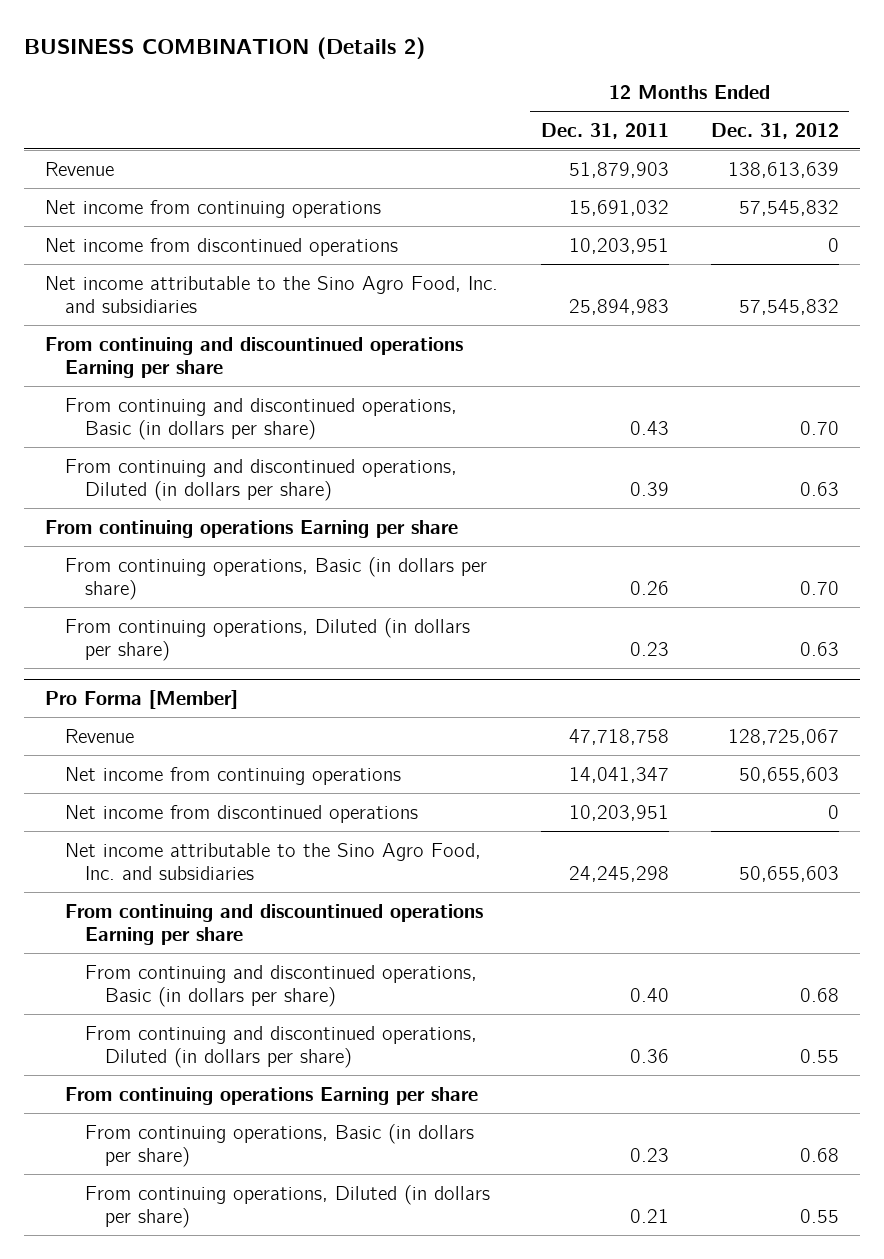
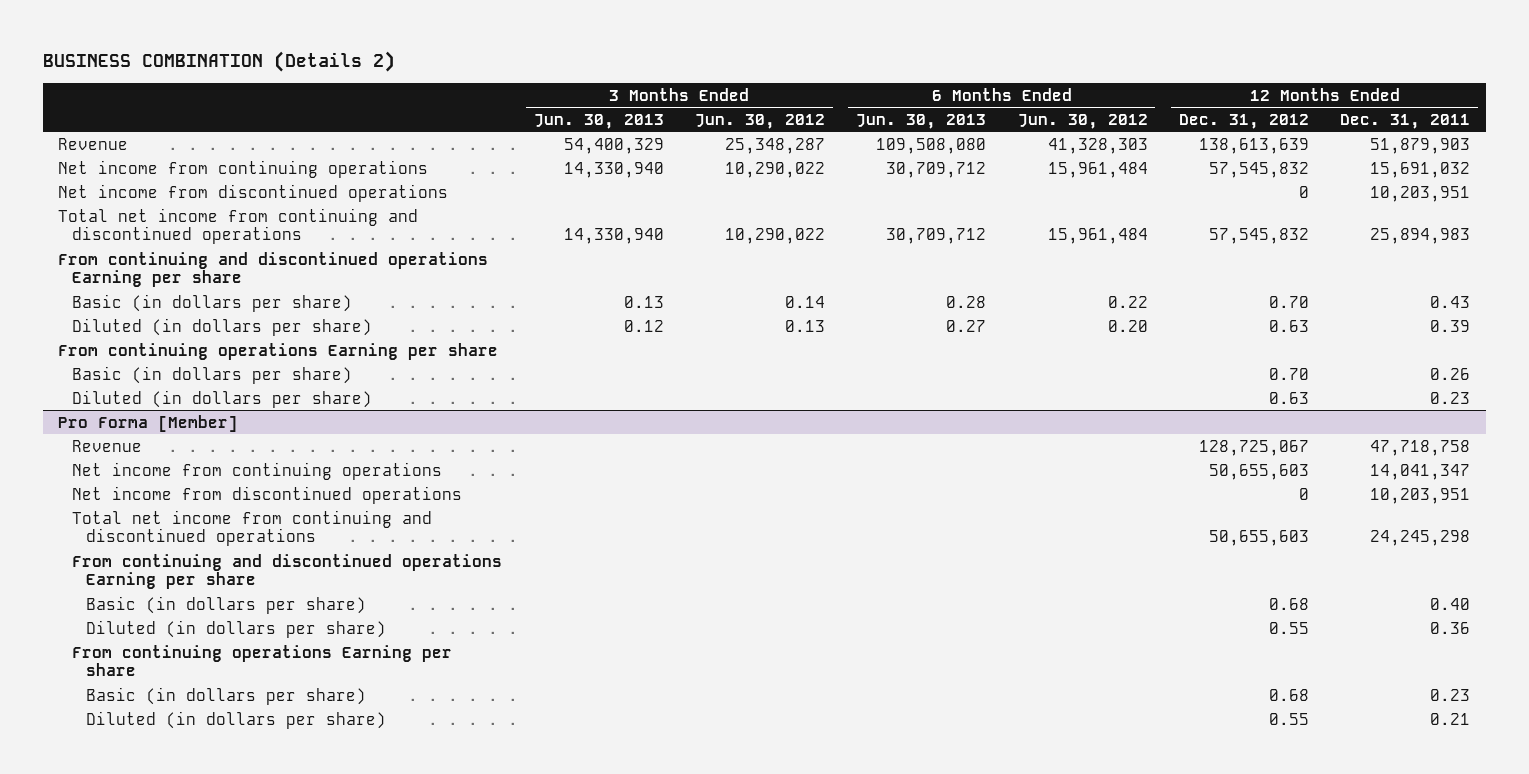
- | 12 Months Ended Dec. 31, 2011 | 12 Months Ended Dec. 31, 2012
+ | 3 Months Ended Jun. 30, 2013 | 3 Months Ended Jun. 30, 2012 | 6 Months Ended Jun. 30, 2013 | 6 Months Ended Jun. 30, 2012 | 12 Months Ended Dec. 31, 2012 | 12 Months Ended Dec. 31, 2011
- Net income attributable to the Sino Agro Food, Inc. and subsidiaries | 25,894,983 | 57,545,832
- From continuing and discountinued operations Earning per share
- From continuing and discontinued operations, Basic (in dollars per share) | 0.43 | 0.70
- From continuing and discontinued operations, Diluted (in dollars per share) | 0.39 | 0.63
+ Total net income from continuing and discontinued operations | 14,330,940 | 10,290,022 | 30,709,712 | 15,961,484 | 57,545,832 | 25,894,983
+ From continuing and discontinued operations Earning per share
+ Basic (in dollars per share) | 0.13 | 0.14 | 0.28 | 0.22 | 0.70 | 0.43
+ Diluted (in dollars per share) | 0.12 | 0.13 | 0.27 | 0.20 | 0.63 | 0.39
- From continuing operations, Basic (in dollars per share) | 0.26 | 0.70
- From continuing operations, Diluted (in dollars per share) | 0.23 | 0.63
+ Basic (in dollars per share) | | | | | 0.70 | 0.26
+ Diluted (in dollars per share) | | | | | 0.63 | 0.23
@ Pro Forma [Member]
- Net income attributable to the Sino Agro Food, Inc. and subsidiaries | 24,245,298 | 50,655,603
- From continuing and discountinued operations Earning per share
- From continuing and discontinued operations, Basic (in dollars per share) | 0.40 | 0.68
- From continuing and discontinued operations, Diluted (in dollars per share) | 0.36 | 0.55
+ Total net income from continuing and discontinued operations | | | | | 50,655,603 | 24,245,298
+ From continuing and discontinued operations Earning per share
+ Basic (in dollars per share) | | | | | 0.68 | 0.40
+ Diluted (in dollars per share) | | | | | 0.55 | 0.36
- From continuing operations, Basic (in dollars per share) | 0.23 | 0.68
- From continuing operations, Diluted (in dollars per share) | 0.21 | 0.55
+ Basic (in dollars per share) | | | | | 0.68 | 0.23
+ Diluted (in dollars per share) | | | | | 0.55 | 0.21

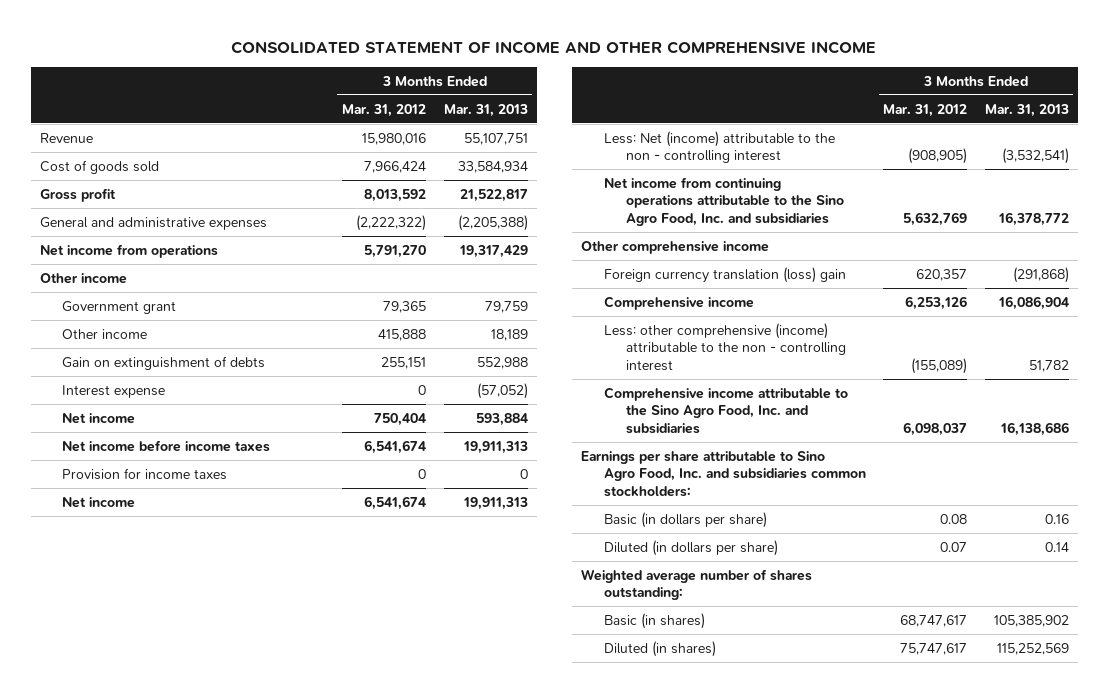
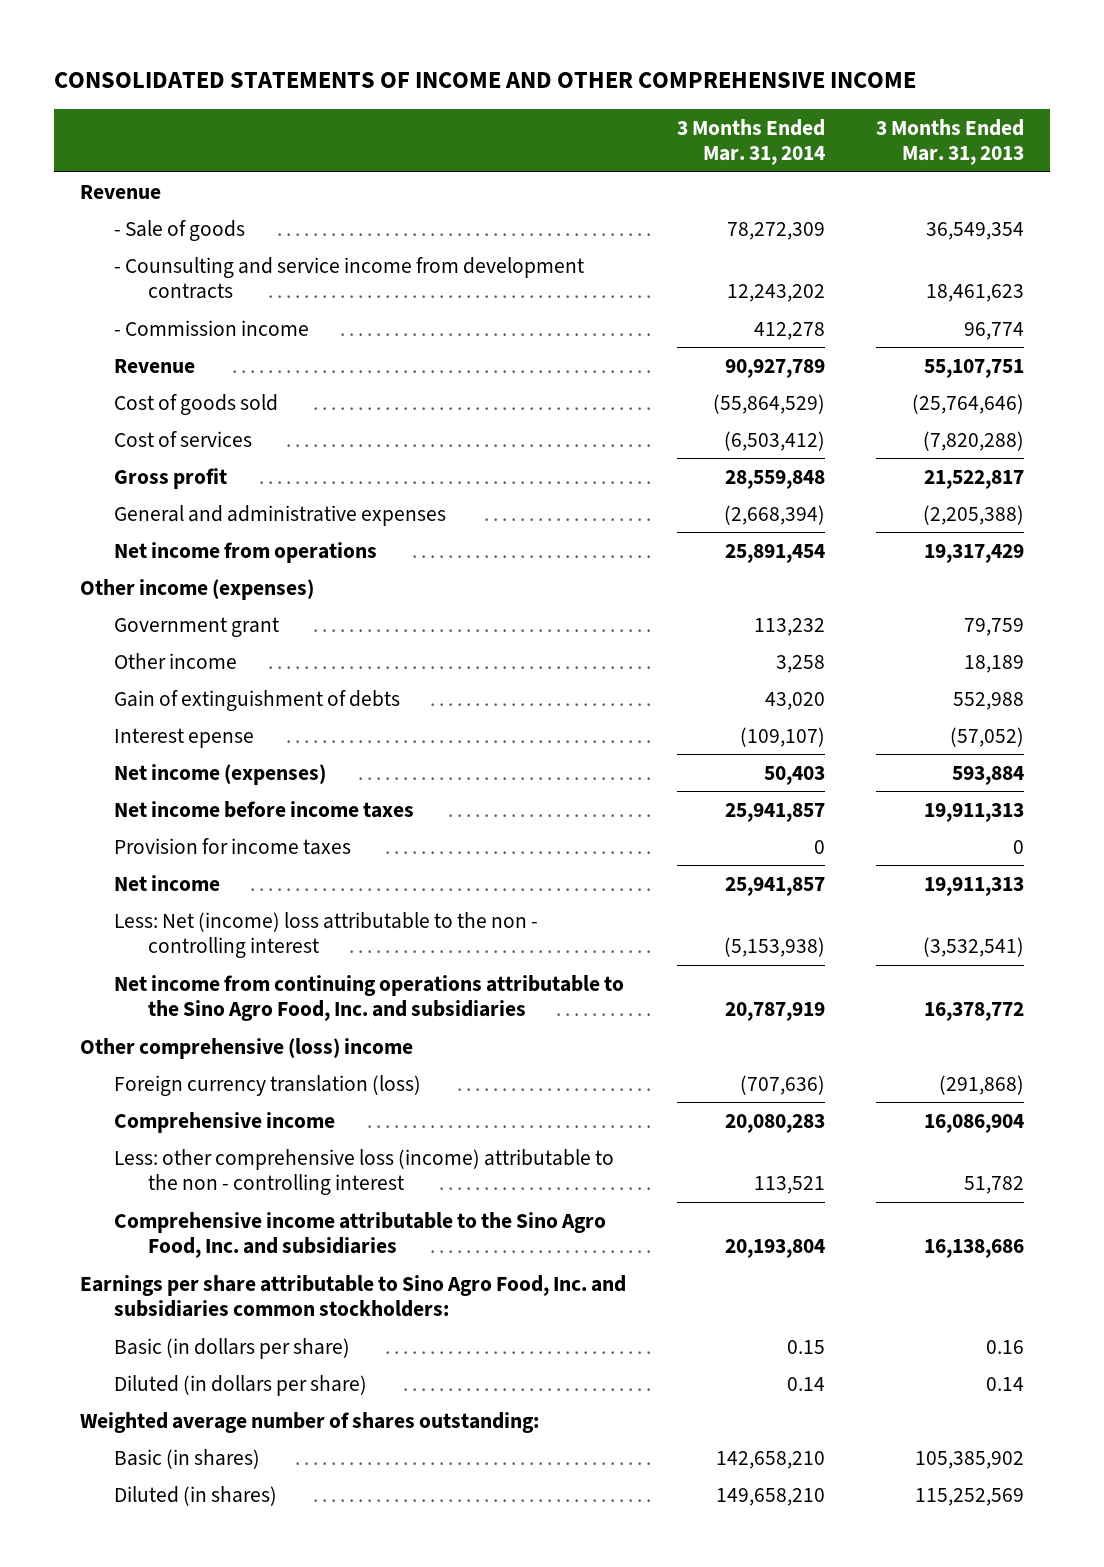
- CONSOLIDATED STATEMENT OF INCOME AND OTHER COMPREHENSIVE INCOME
+ CONSOLIDATED STATEMENTS OF INCOME AND OTHER COMPREHENSIVE INCOME
- | 3 Months Ended Mar. 31, 2012 | 3 Months Ended Mar. 31, 2013
+ | 3 Months Ended Mar. 31, 2014 | 3 Months Ended Mar. 31, 2013
+ Revenue
+ - Sale of goods | 78,272,309 | 36,549,354
+ - Counsulting and service income from development contracts | 12,243,202 | 18,461,623
+ - Commission income | 412,278 | 96,774
- Cost of goods sold | 7,966,424 | 33,584,934
+ Cost of goods sold | (55,864,529) | (25,764,646)
+ Cost of services | (6,503,412) | (7,820,288)
- Other income
+ Other income (expenses)
- Gain on extinguishment of debts | 255,151 | 552,988
- Interest expense | 0 | (57,052)
- Net income | 750,404 | 593,884
+ Gain of extinguishment of debts | 43,020 | 552,988
+ Interest epense | (109,107) | (57,052)
+ Net income (expenses) | 50,403 | 593,884
- Less: Net (income) attributable to the non - controlling interest | (908,905) | (3,532,541)
+ Less: Net (income) loss attributable to the non - controlling interest | (5,153,938) | (3,532,541)
- Other comprehensive income
- Foreign currency translation (loss) gain | 620,357 | (291,868)
+ Other comprehensive (loss) income
+ Foreign currency translation (loss) | (707,636) | (291,868)
- Less: other comprehensive (income) attributable to the non - controlling interest | (155,089) | 51,782
+ Less: other comprehensive loss (income) attributable to the non - controlling interest | 113,521 | 51,782

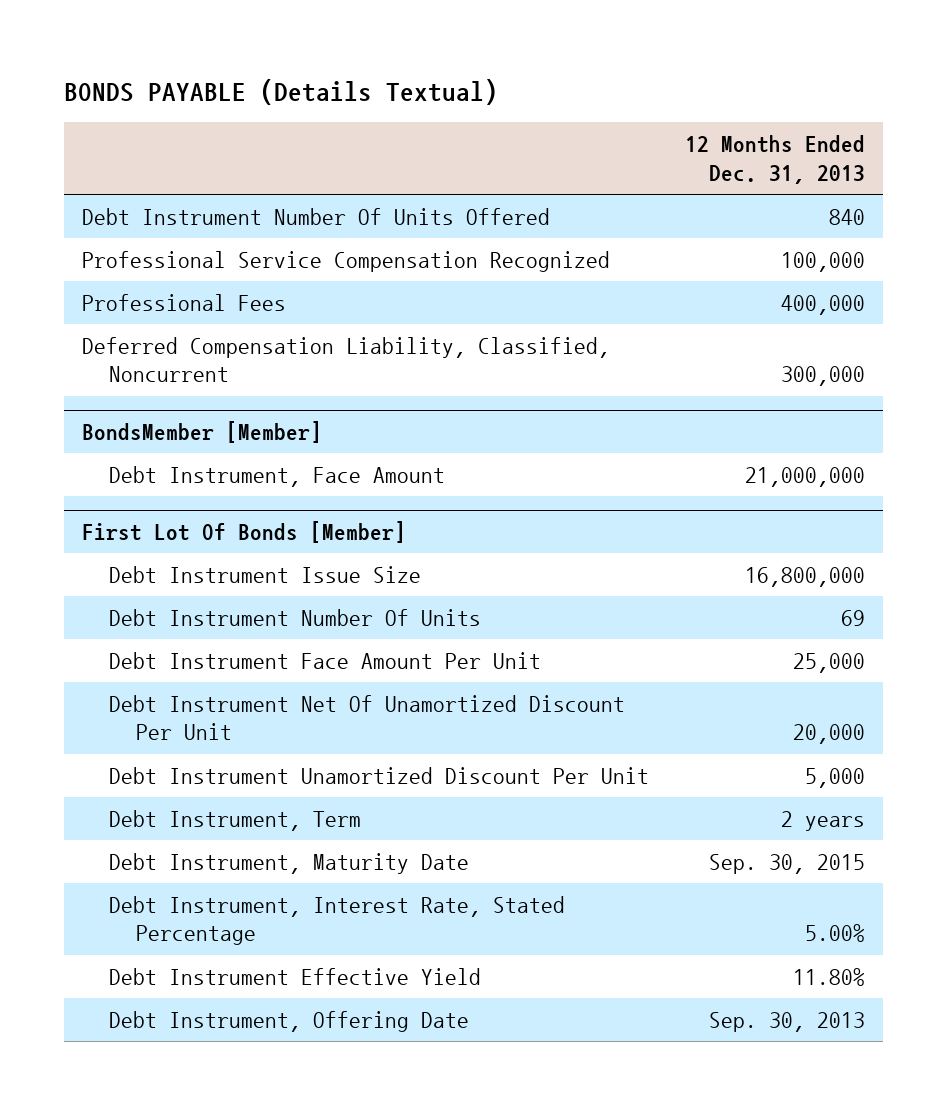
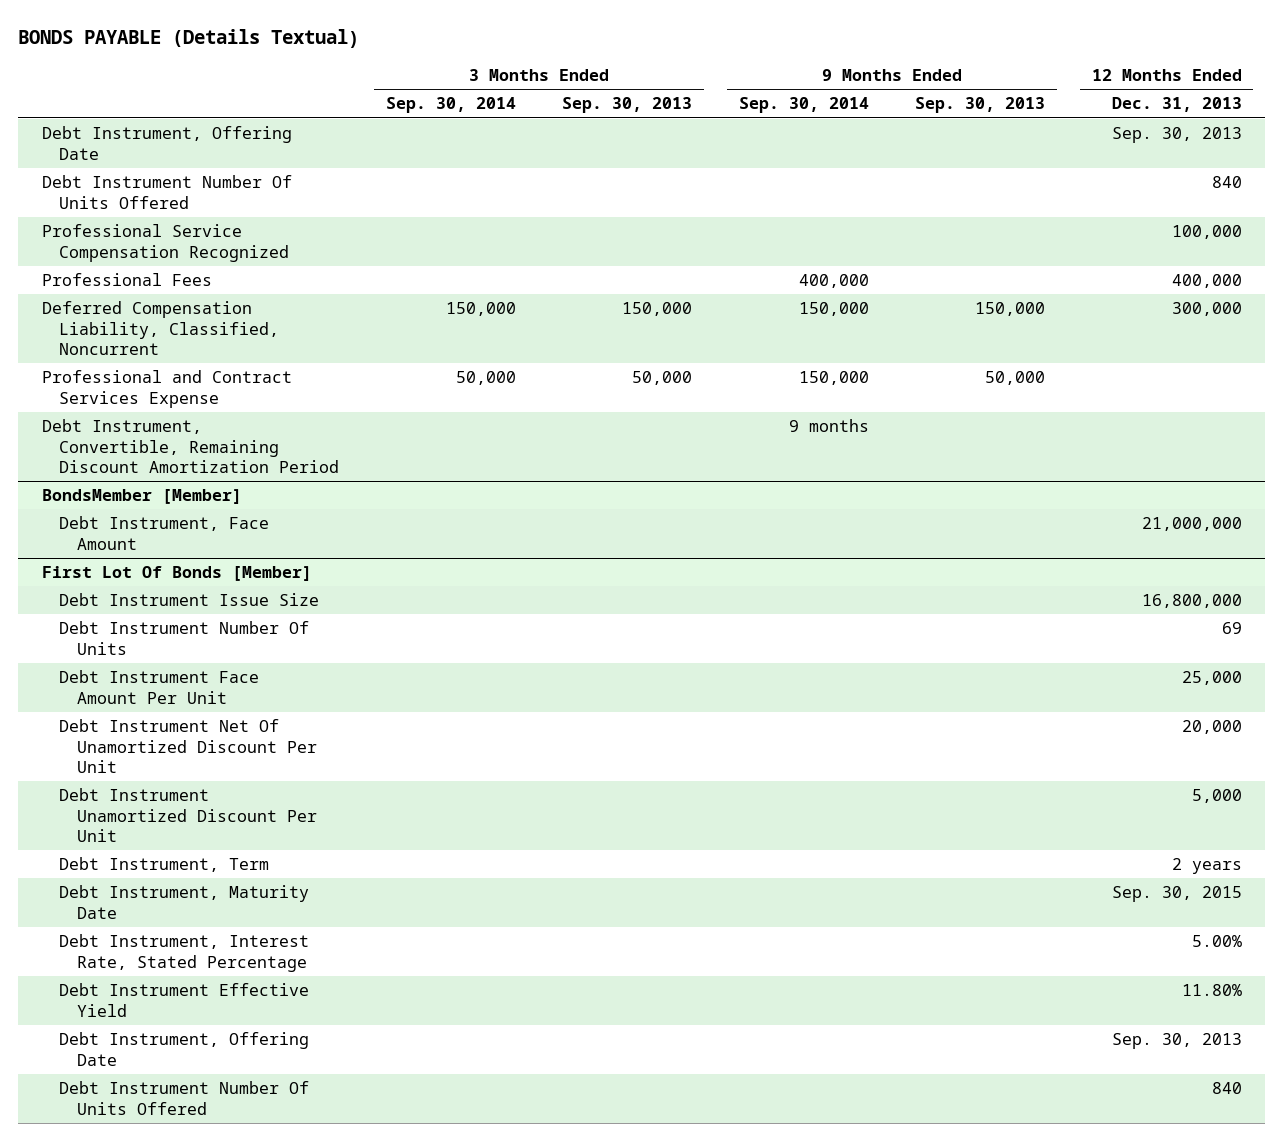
- | 12 Months Ended Dec. 31, 2013
+ | 3 Months Ended Sep. 30, 2014 | 3 Months Ended Sep. 30, 2013 | 9 Months Ended Sep. 30, 2014 | 9 Months Ended Sep. 30, 2013 | 12 Months Ended Dec. 31, 2013
+ Debt Instrument, Offering Date | | | | | Sep. 30, 2013
+ Professional and Contract Services Expense | 50,000 | 50,000 | 150,000 | 50,000 |
+ Debt Instrument, Convertible, Remaining Discount Amortization Period | | | 9 months | |
@ First Lot Of Bonds [Member]
+ Debt Instrument Number Of Units Offered | | | | | 840

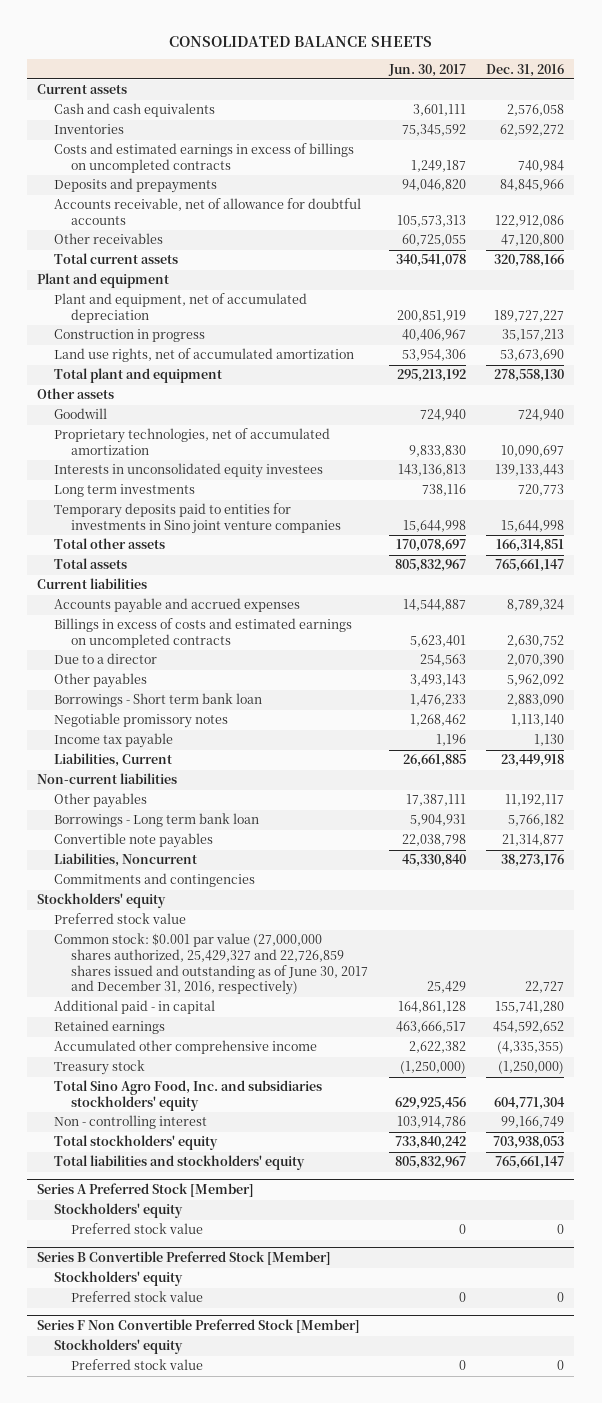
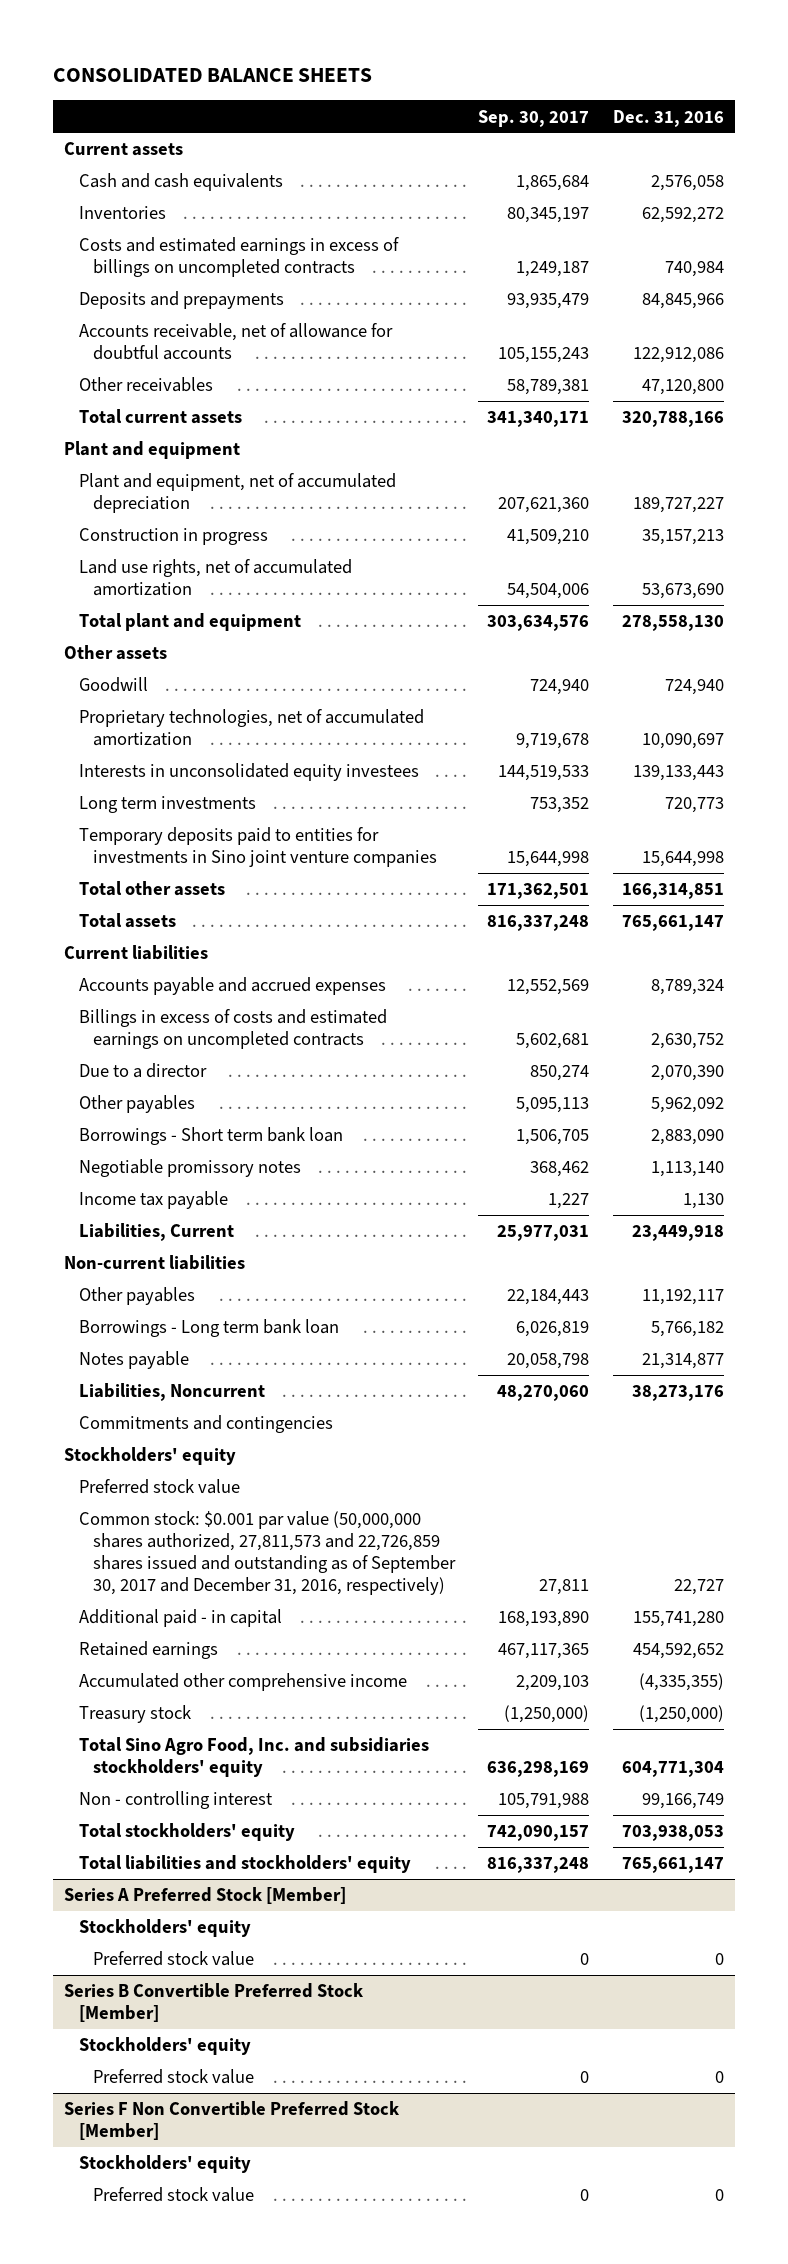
- | Jun. 30, 2017 | Dec. 31, 2016
+ | Sep. 30, 2017 | Dec. 31, 2016
- Convertible note payables | 22,038,798 | 21,314,877
+ Notes payable | 20,058,798 | 21,314,877
- Common stock: $0.001 par value (27,000,000 shares authorized, 25,429,327 and 22,726,859 shares issued and outstanding as of June 30, 2017 and December 31, 2016, respectively) | 25,429 | 22,727
+ Common stock: $0.001 par value (50,000,000 shares authorized, 27,811,573 and 22,726,859 shares issued and outstanding as of September 30, 2017 and December 31, 2016, respectively) | 27,811 | 22,727

